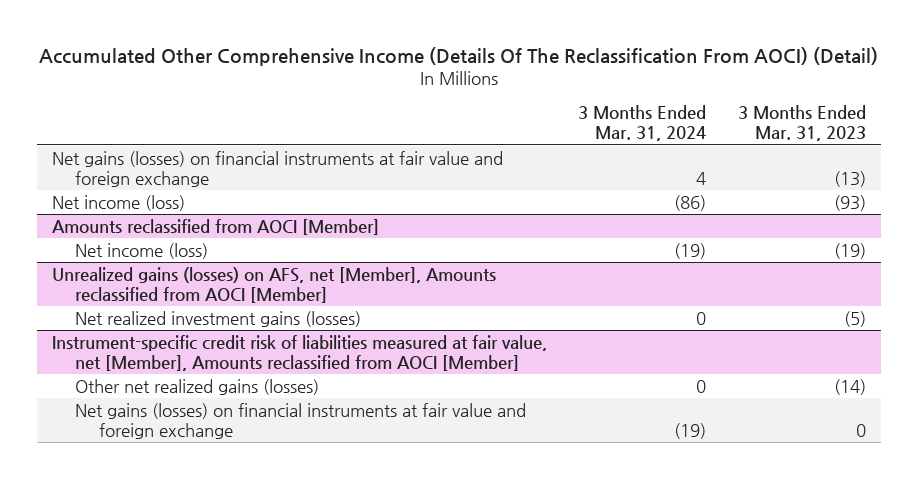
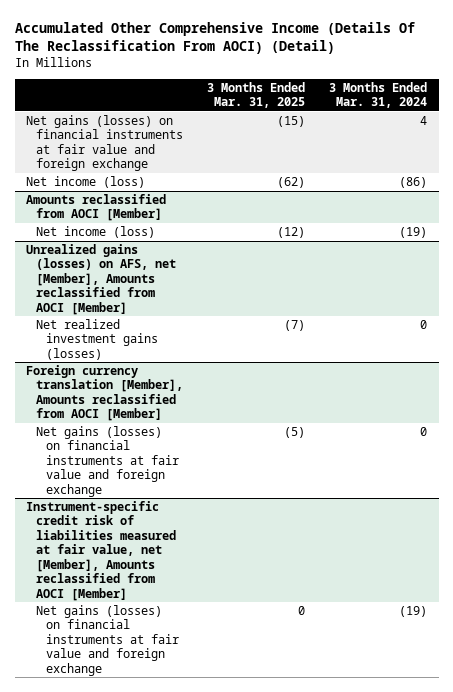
- | 3 Months Ended Mar. 31, 2024 | 3 Months Ended Mar. 31, 2023
+ | 3 Months Ended Mar. 31, 2025 | 3 Months Ended Mar. 31, 2024
+ Foreign currency translation [Member], Amounts reclassified from AOCI [Member]
+ Net gains (losses) on financial instruments at fair value and foreign exchange | (5) | 0
@ Instrument-specific credit risk of liabilities measured at fair value, net [Member], Amounts reclassified from AOCI [Member]
- Other net realized gains (losses) | 0 | (14)

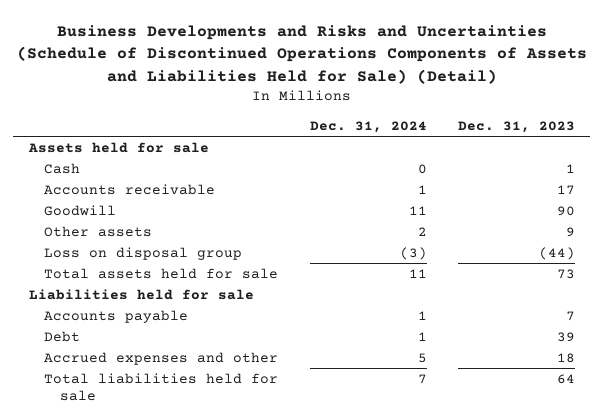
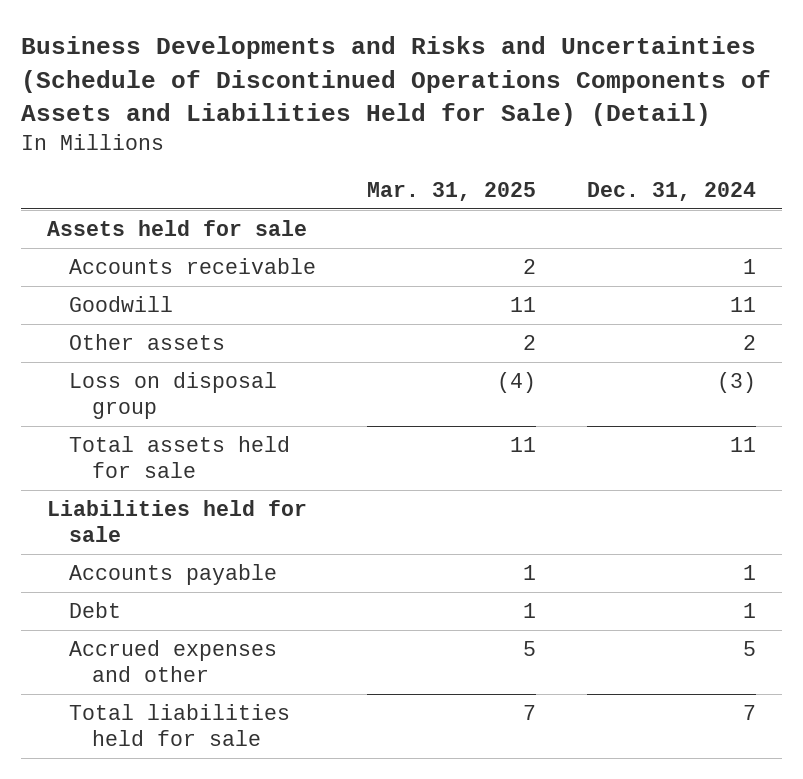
- | Dec. 31, 2024 | Dec. 31, 2023
+ | Mar. 31, 2025 | Dec. 31, 2024
- Cash | 0 | 1

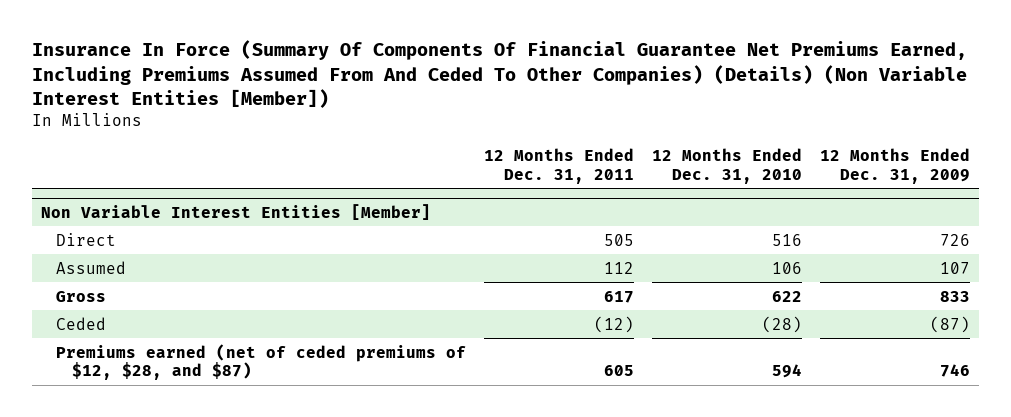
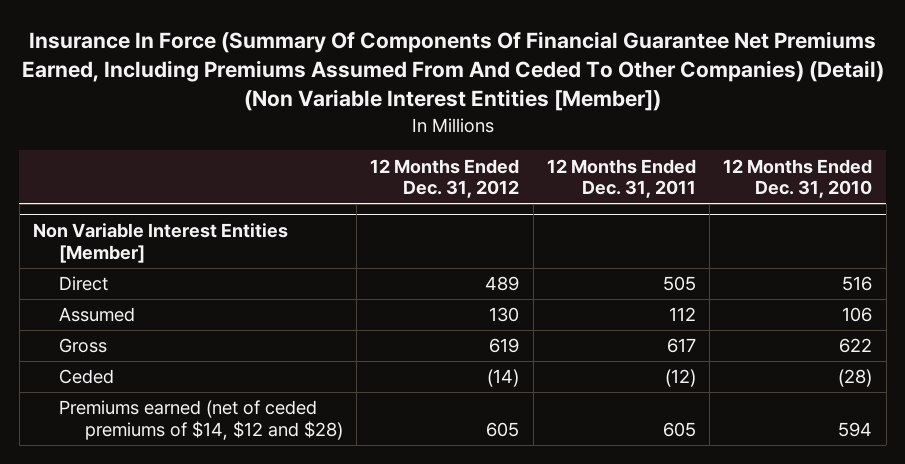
- Insurance In Force (Summary Of Components Of Financial Guarantee Net Premiums Earned, Including Premiums Assumed From And Ceded To Other Companies) (Details) (Non Variable Interest Entities [Member])
+ Insurance In Force (Summary Of Components Of Financial Guarantee Net Premiums Earned, Including Premiums Assumed From And Ceded To Other Companies) (Detail) (Non Variable Interest Entities [Member])
- | 12 Months Ended Dec. 31, 2011 | 12 Months Ended Dec. 31, 2010 | 12 Months Ended Dec. 31, 2009
+ | 12 Months Ended Dec. 31, 2012 | 12 Months Ended Dec. 31, 2011 | 12 Months Ended Dec. 31, 2010
@ Non Variable Interest Entities [Member]
- Premiums earned (net of ceded premiums of $12, $28, and $87) | 605 | 594 | 746
+ Premiums earned (net of ceded premiums of $14, $12 and $28) | 605 | 605 | 594

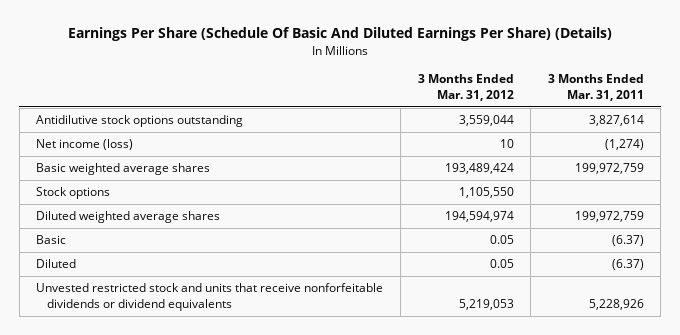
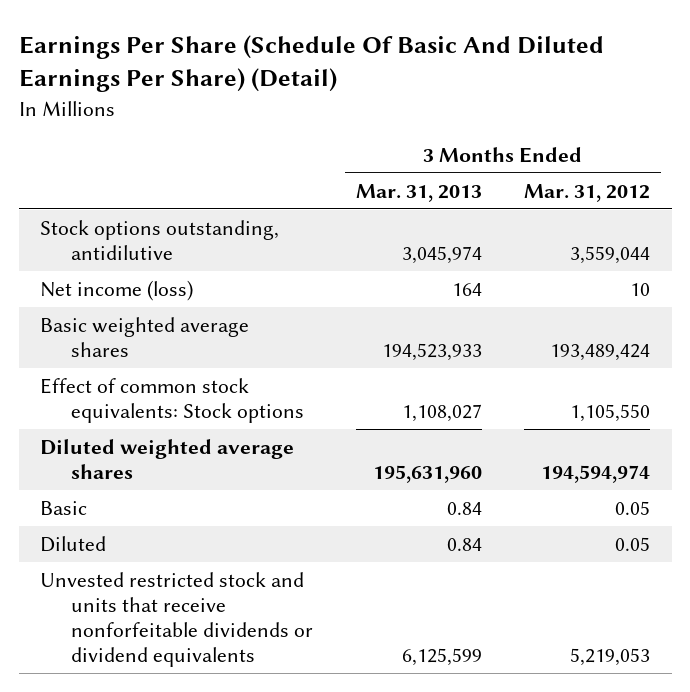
- Earnings Per Share (Schedule Of Basic And Diluted Earnings Per Share) (Details)
+ Earnings Per Share (Schedule Of Basic And Diluted Earnings Per Share) (Detail)
- | 3 Months Ended Mar. 31, 2012 | 3 Months Ended Mar. 31, 2011
+ | 3 Months Ended Mar. 31, 2013 | 3 Months Ended Mar. 31, 2012
- Antidilutive stock options outstanding | 3,559,044 | 3,827,614
+ Stock options outstanding, antidilutive | 3,045,974 | 3,559,044
- Stock options | 1,105,550 |
+ Effect of common stock equivalents: Stock options | 1,108,027 | 1,105,550

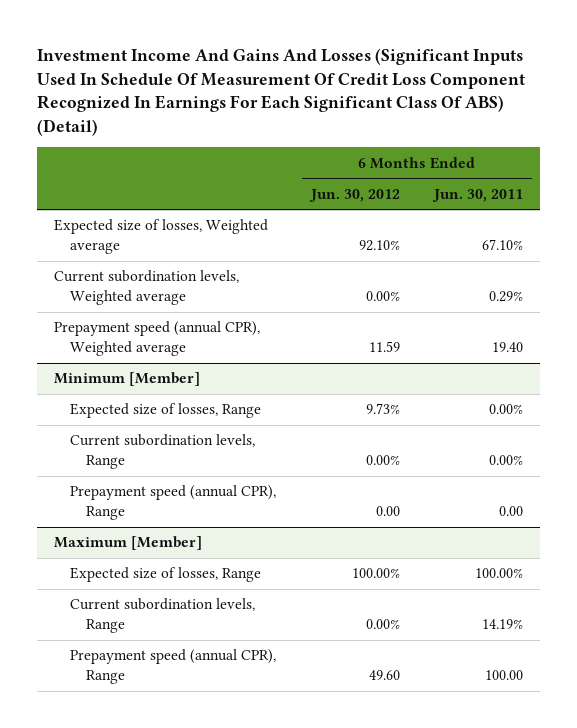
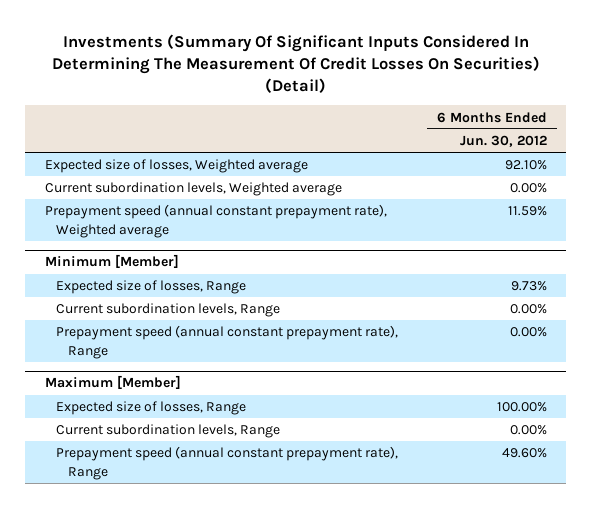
- Investment Income And Gains And Losses (Significant Inputs Used In Schedule Of Measurement Of Credit Loss Component Recognized In Earnings For Each Significant Class Of ABS) (Detail)
+ Investments (Summary Of Significant Inputs Considered In Determining The Measurement Of Credit Losses On Securities) (Detail)
- | 6 Months Ended Jun. 30, 2012 | 6 Months Ended Jun. 30, 2011
+ | 6 Months Ended Jun. 30, 2012
- Prepayment speed (annual CPR), Weighted average | 11.59 | 19.40
+ Prepayment speed (annual constant prepayment rate), Weighted average | 11.59%
@ Minimum [Member]
- Prepayment speed (annual CPR), Range | 0.00 | 0.00
+ Prepayment speed (annual constant prepayment rate), Range | 0.00%
@ Maximum [Member]
- Prepayment speed (annual CPR), Range | 49.60 | 100.00
+ Prepayment speed (annual constant prepayment rate), Range | 49.60%

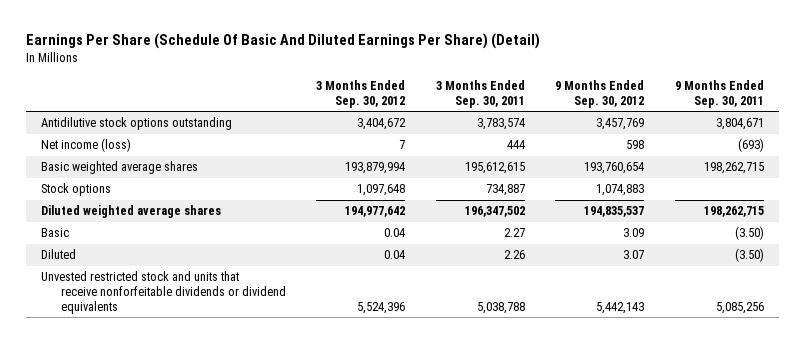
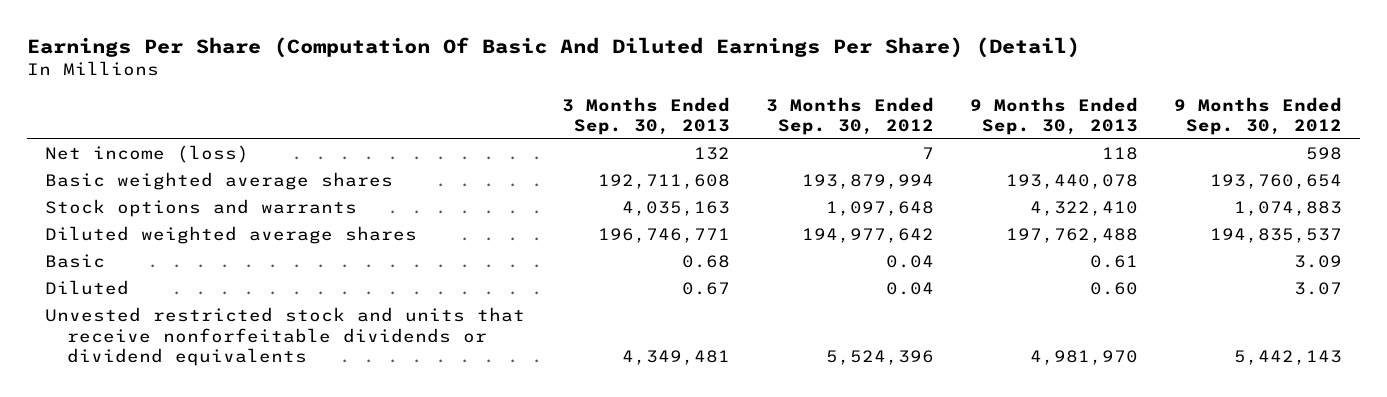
- Earnings Per Share (Schedule Of Basic And Diluted Earnings Per Share) (Detail)
+ Earnings Per Share (Computation Of Basic And Diluted Earnings Per Share) (Detail)
- | 3 Months Ended Sep. 30, 2012 | 3 Months Ended Sep. 30, 2011 | 9 Months Ended Sep. 30, 2012 | 9 Months Ended Sep. 30, 2011
+ | 3 Months Ended Sep. 30, 2013 | 3 Months Ended Sep. 30, 2012 | 9 Months Ended Sep. 30, 2013 | 9 Months Ended Sep. 30, 2012
- Antidilutive stock options outstanding | 3,404,672 | 3,783,574 | 3,457,769 | 3,804,671
- Stock options | 1,097,648 | 734,887 | 1,074,883 |
+ Stock options and warrants | 4,035,163 | 1,097,648 | 4,322,410 | 1,074,883

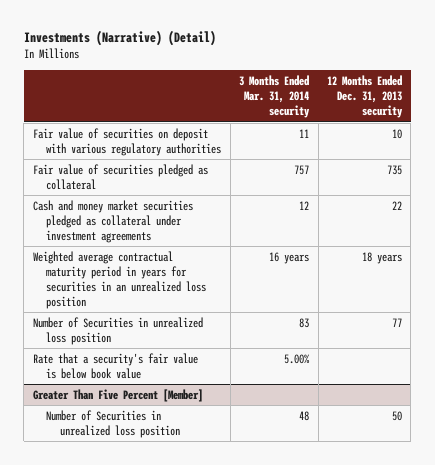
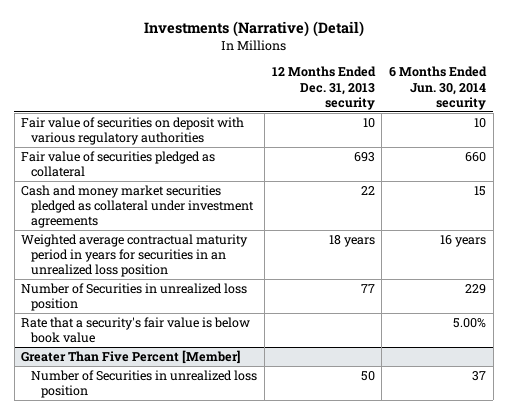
- | 3 Months Ended Mar. 31, 2014 security | 12 Months Ended Dec. 31, 2013 security
+ | 12 Months Ended Dec. 31, 2013 security | 6 Months Ended Jun. 30, 2014 security
- Fair value of securities pledged as collateral | 757 | 735
+ Fair value of securities pledged as collateral | 693 | 660

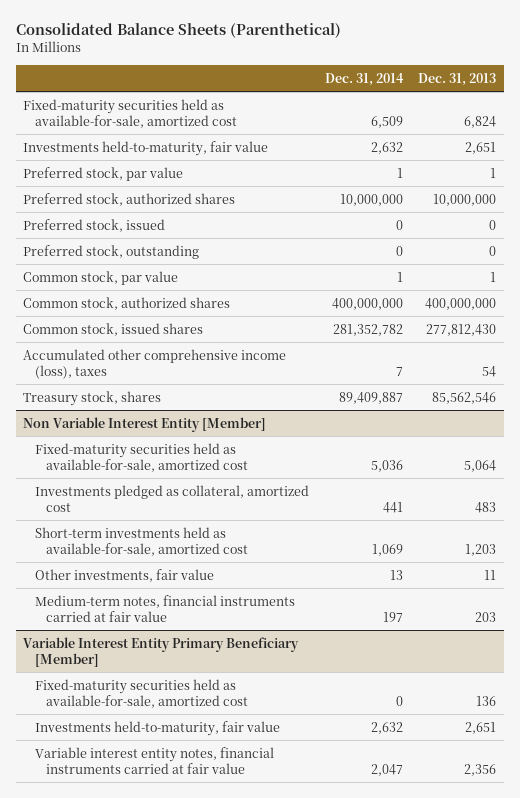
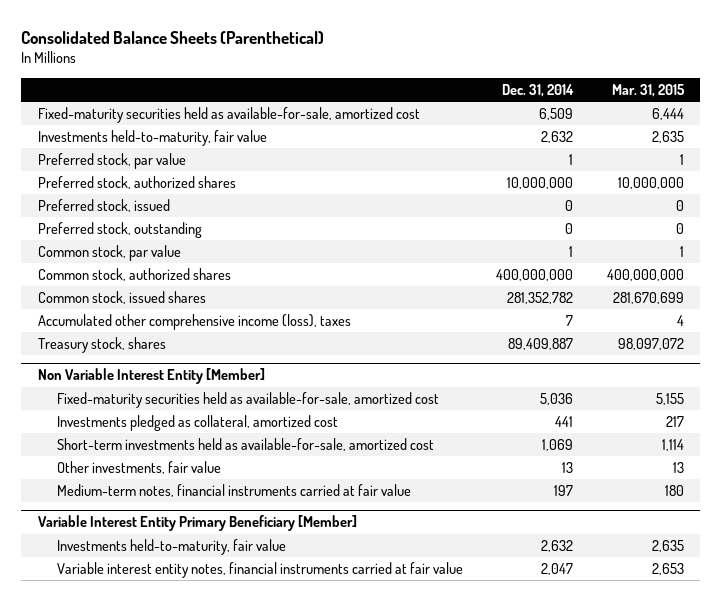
- | Dec. 31, 2014 | Dec. 31, 2013
+ | Dec. 31, 2014 | Mar. 31, 2015
@ Variable Interest Entity Primary Beneficiary [Member]
- Fixed-maturity securities held as available-for-sale, amortized cost | 0 | 136

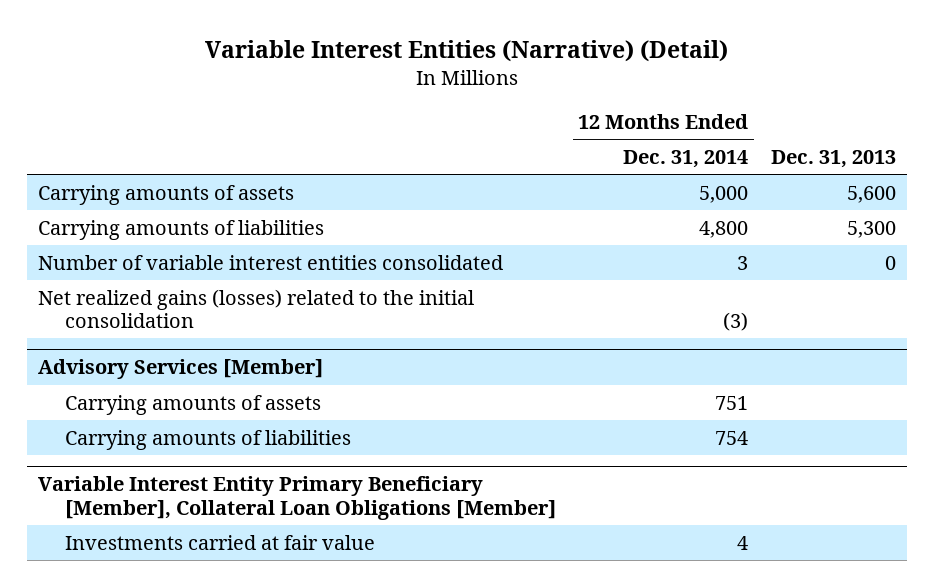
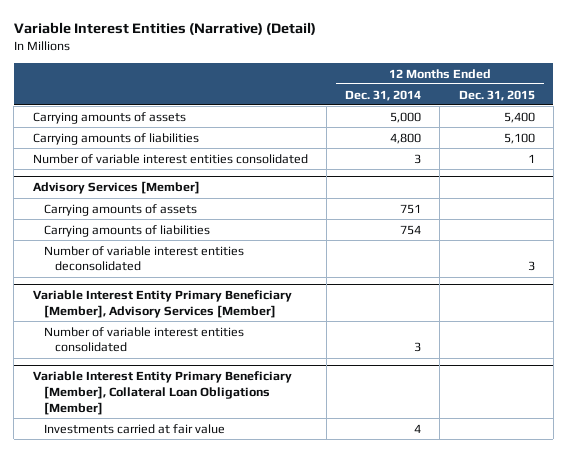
- | 12 Months Ended Dec. 31, 2014 | Dec. 31, 2013
+ | 12 Months Ended Dec. 31, 2014 | 12 Months Ended Dec. 31, 2015
- Net realized gains (losses) related to the initial consolidation | (3) |
@ Advisory Services [Member]
+ Number of variable interest entities deconsolidated | | 3
+ Variable Interest Entity Primary Beneficiary [Member], Advisory Services [Member]
+ Number of variable interest entities consolidated | 3 |

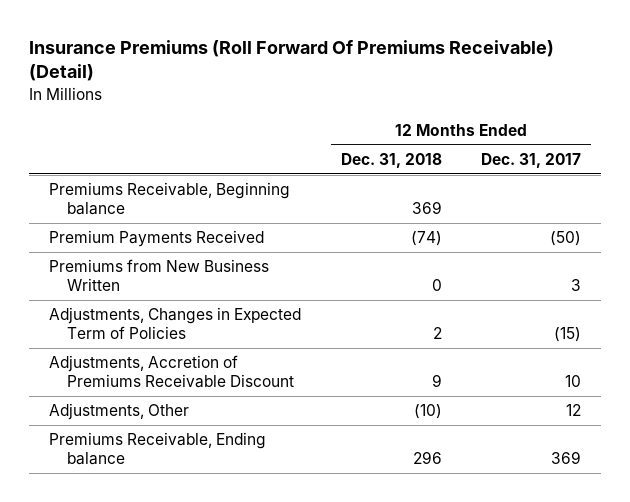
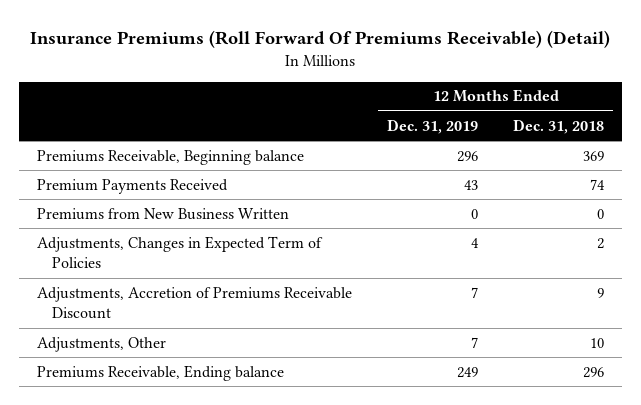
- | 12 Months Ended Dec. 31, 2018 | 12 Months Ended Dec. 31, 2017
+ | 12 Months Ended Dec. 31, 2019 | 12 Months Ended Dec. 31, 2018
- Premium Payments Received | (74) | (50)
+ Premium Payments Received | 43 | 74
- Adjustments, Other | (10) | 12
+ Adjustments, Other | 7 | 10

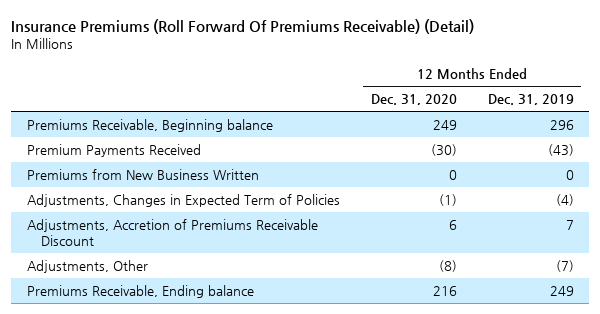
- | 12 Months Ended Dec. 31, 2019 | 12 Months Ended Dec. 31, 2018
+ | 12 Months Ended Dec. 31, 2020 | 12 Months Ended Dec. 31, 2019
- Premium Payments Received | 43 | 74
+ Premium Payments Received | (30) | (43)
- Adjustments, Changes in Expected Term of Policies | 4 | 2
+ Adjustments, Changes in Expected Term of Policies | (1) | (4)
- Adjustments, Other | 7 | 10
+ Adjustments, Other | (8) | (7)

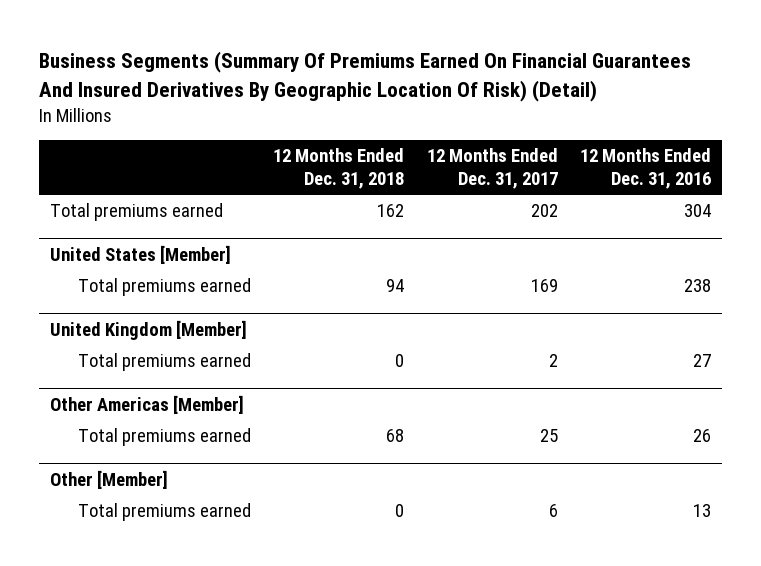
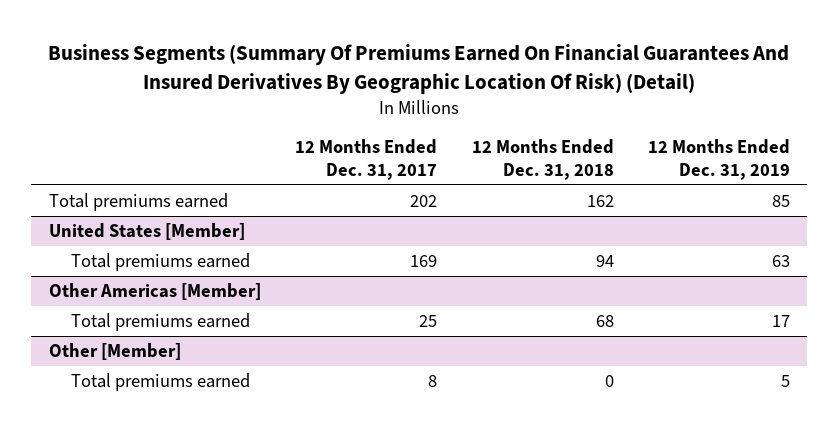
- | 12 Months Ended Dec. 31, 2018 | 12 Months Ended Dec. 31, 2017 | 12 Months Ended Dec. 31, 2016
+ | 12 Months Ended Dec. 31, 2017 | 12 Months Ended Dec. 31, 2018 | 12 Months Ended Dec. 31, 2019
- United Kingdom [Member]
- Total premiums earned | 0 | 2 | 27
@ Other [Member]
- Total premiums earned | 0 | 6 | 13
+ Total premiums earned | 8 | 0 | 5

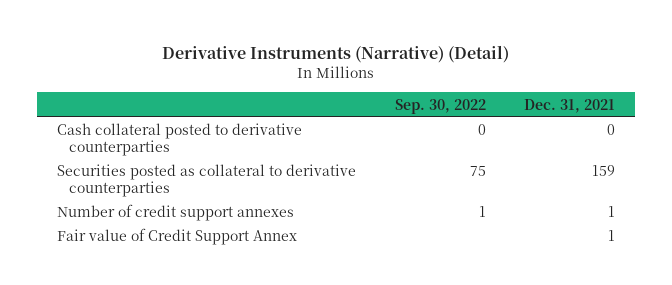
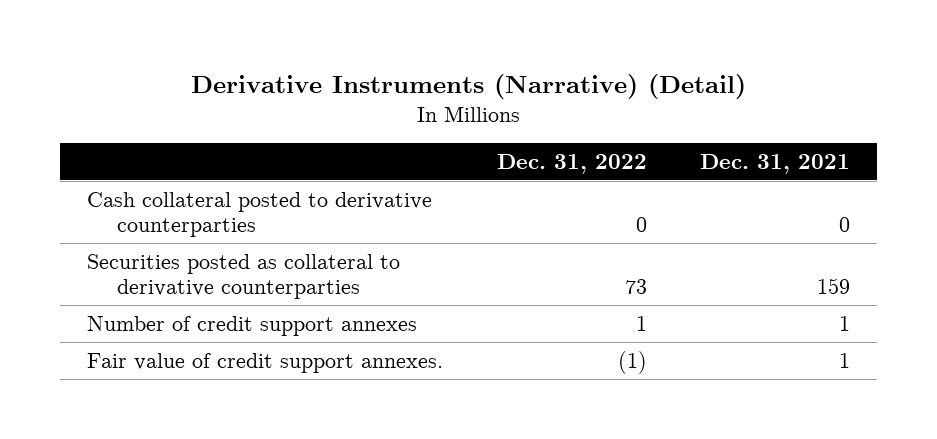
- | Sep. 30, 2022 | Dec. 31, 2021
+ | Dec. 31, 2022 | Dec. 31, 2021
- Fair value of Credit Support Annex | | 1
+ Fair value of credit support annexes. | (1) | 1

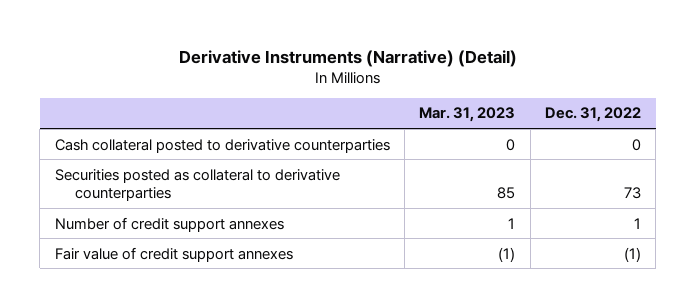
- | Dec. 31, 2022 | Dec. 31, 2021
+ | Mar. 31, 2023 | Dec. 31, 2022
- Fair value of credit support annexes. | (1) | 1
+ Fair value of credit support annexes | (1) | (1)

